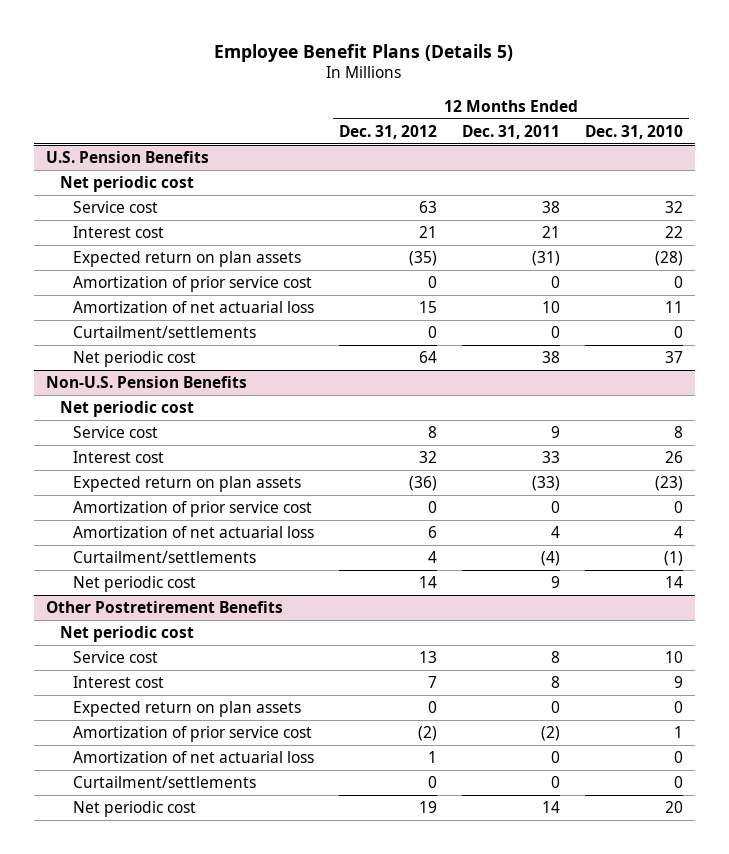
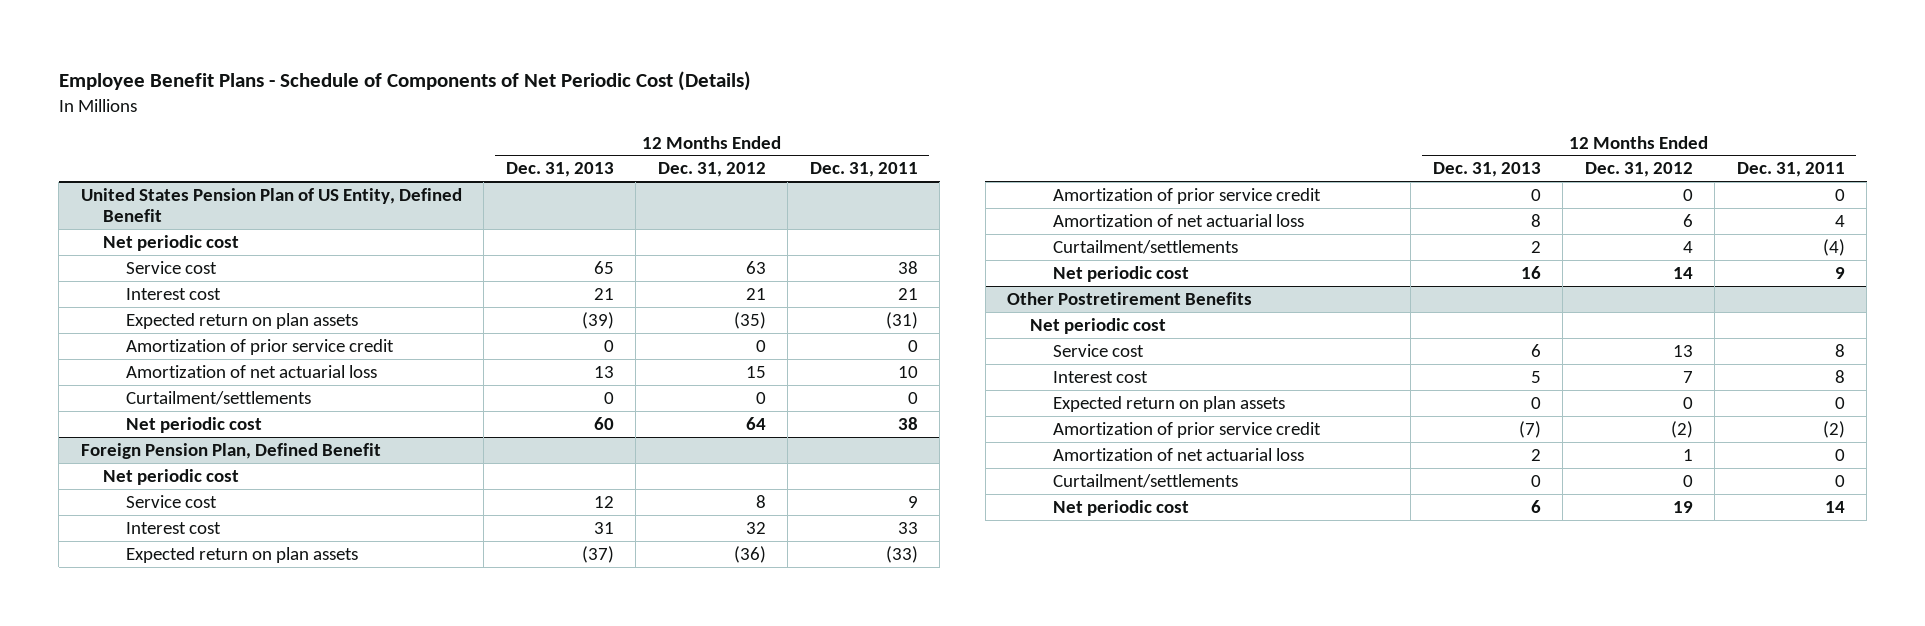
- Employee Benefit Plans (Details 5)
+ Employee Benefit Plans - Schedule of Components of Net Periodic Cost (Details)
- | 12 Months Ended Dec. 31, 2012 | 12 Months Ended Dec. 31, 2011 | 12 Months Ended Dec. 31, 2010
+ | 12 Months Ended Dec. 31, 2013 | 12 Months Ended Dec. 31, 2012 | 12 Months Ended Dec. 31, 2011
- U.S. Pension Benefits
+ United States Pension Plan of US Entity, Defined Benefit
- Amortization of prior service cost | 0 | 0 | 0
+ Amortization of prior service credit | 0 | 0 | 0
- Non-U.S. Pension Benefits
+ Foreign Pension Plan, Defined Benefit
- Amortization of prior service cost | 0 | 0 | 0
+ Amortization of prior service credit | 0 | 0 | 0
@ Other Postretirement Benefits
- Amortization of prior service cost | (2) | (2) | 1
+ Amortization of prior service credit | (7) | (2) | (2)

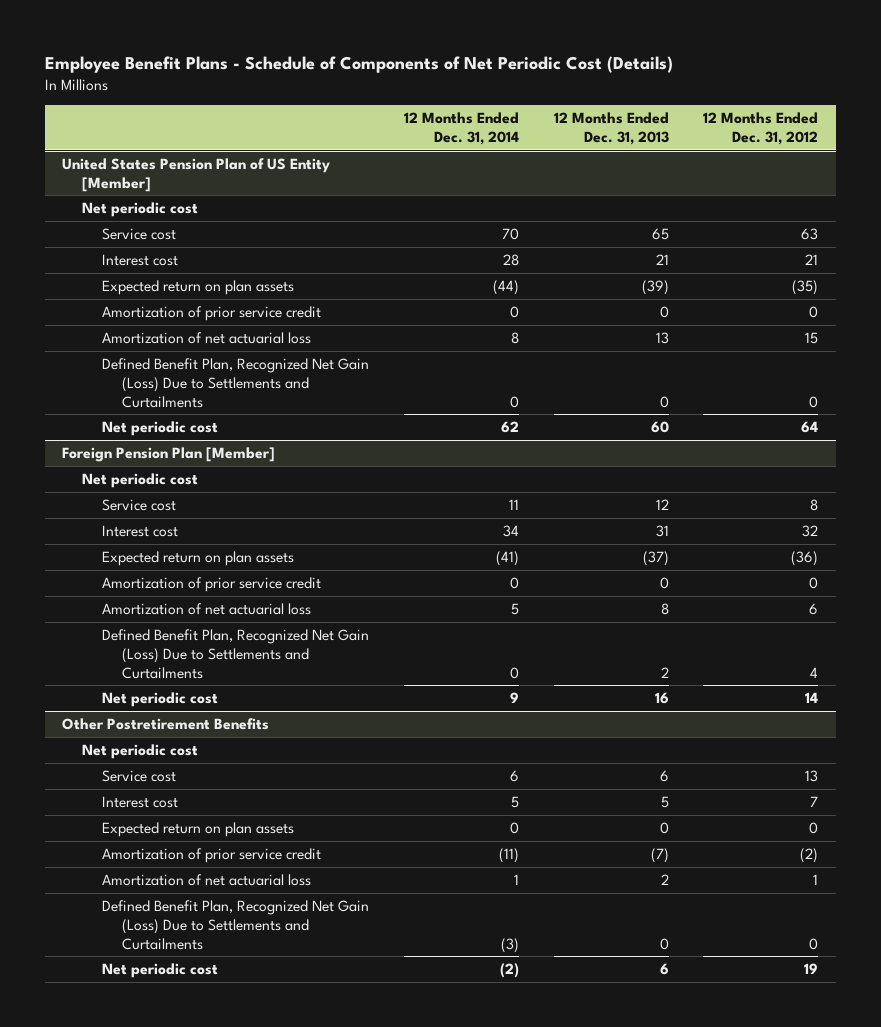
- | 12 Months Ended Dec. 31, 2013 | 12 Months Ended Dec. 31, 2012 | 12 Months Ended Dec. 31, 2011
+ | 12 Months Ended Dec. 31, 2014 | 12 Months Ended Dec. 31, 2013 | 12 Months Ended Dec. 31, 2012
- United States Pension Plan of US Entity, Defined Benefit
+ United States Pension Plan of US Entity [Member]
- Curtailment/settlements | 0 | 0 | 0
+ Defined Benefit Plan, Recognized Net Gain (Loss) Due to Settlements and Curtailments | 0 | 0 | 0
- Foreign Pension Plan, Defined Benefit
+ Foreign Pension Plan [Member]
- Curtailment/settlements | 2 | 4 | (4)
+ Defined Benefit Plan, Recognized Net Gain (Loss) Due to Settlements and Curtailments | 0 | 2 | 4
@ Other Postretirement Benefits
- Curtailment/settlements | 0 | 0 | 0
+ Defined Benefit Plan, Recognized Net Gain (Loss) Due to Settlements and Curtailments | (3) | 0 | 0

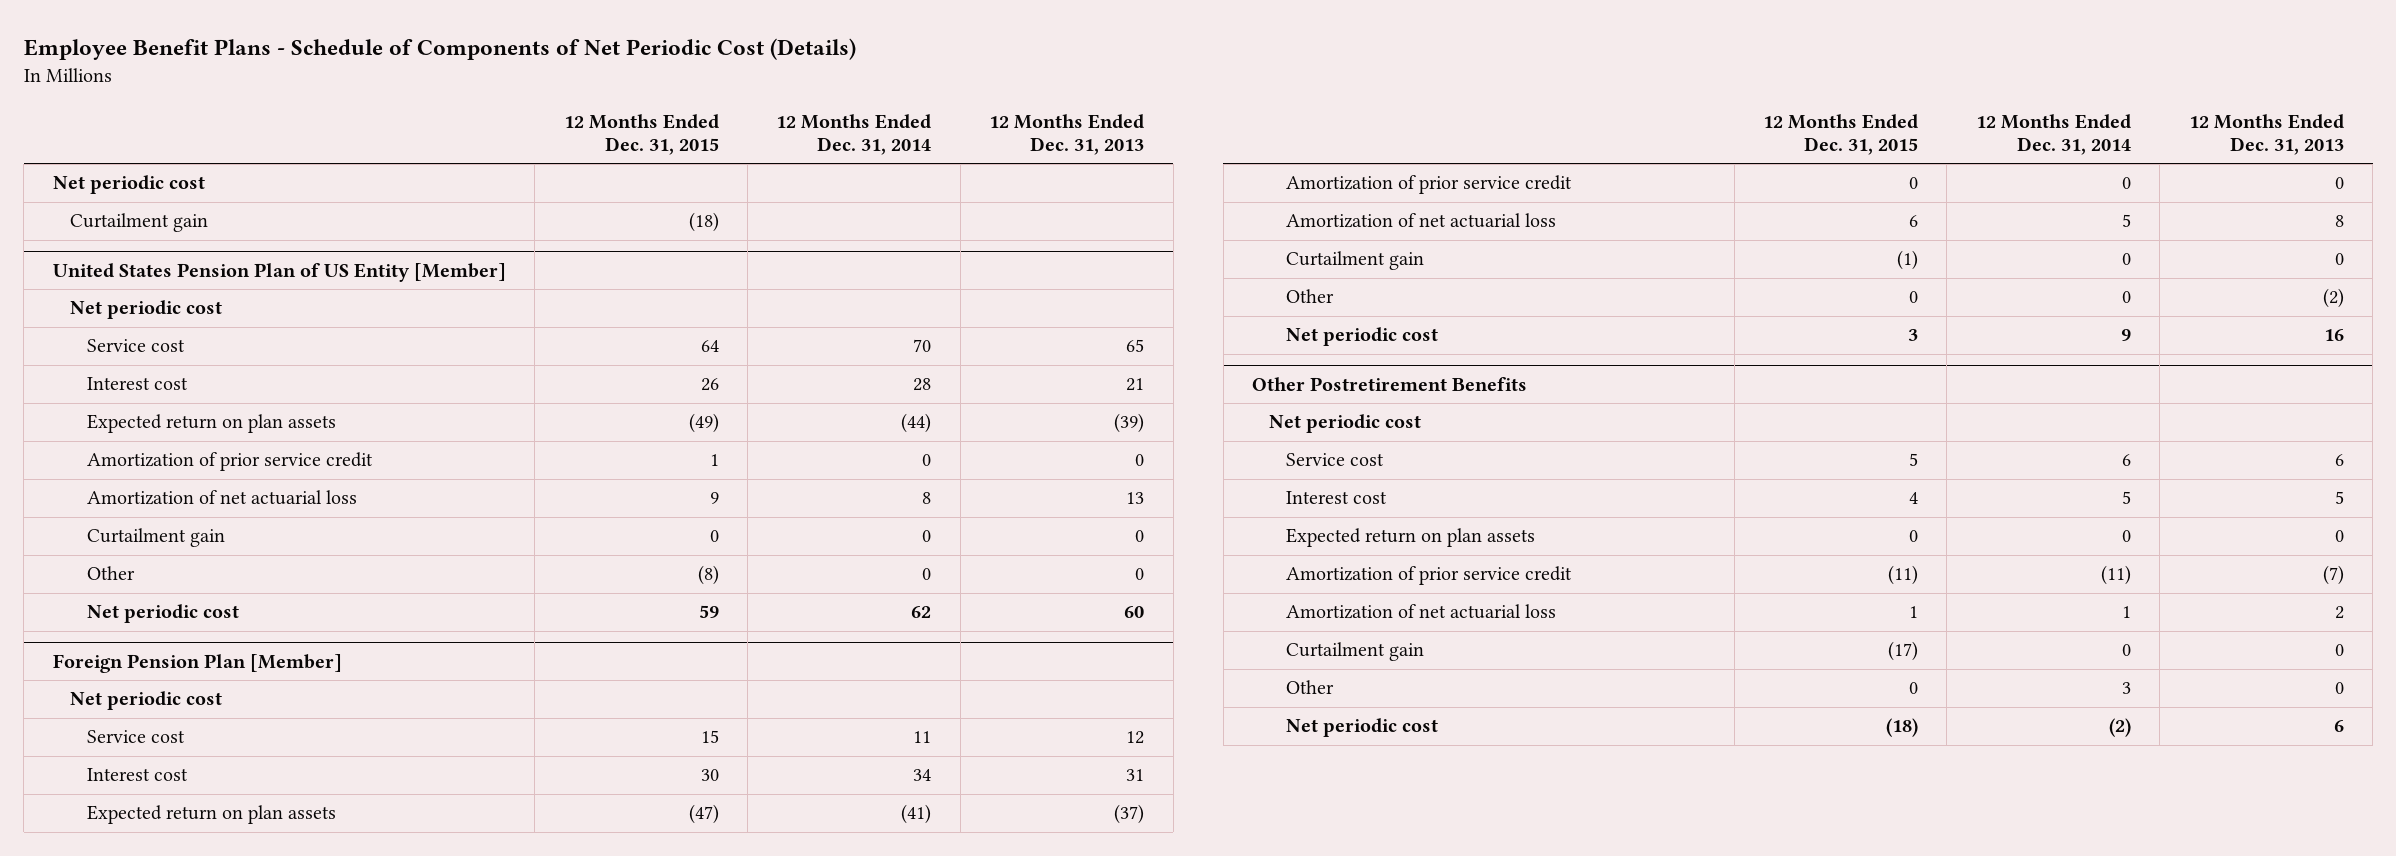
- | 12 Months Ended Dec. 31, 2014 | 12 Months Ended Dec. 31, 2013 | 12 Months Ended Dec. 31, 2012
+ | 12 Months Ended Dec. 31, 2015 | 12 Months Ended Dec. 31, 2014 | 12 Months Ended Dec. 31, 2013
+ Net periodic cost
+ Curtailment gain | (18) | |
@ United States Pension Plan of US Entity [Member]
- Defined Benefit Plan, Recognized Net Gain (Loss) Due to Settlements and Curtailments | 0 | 0 | 0
+ Curtailment gain | 0 | 0 | 0
+ Other | (8) | 0 | 0
@ Foreign Pension Plan [Member]
- Defined Benefit Plan, Recognized Net Gain (Loss) Due to Settlements and Curtailments | 0 | 2 | 4
+ Curtailment gain | (1) | 0 | 0
+ Other | 0 | 0 | (2)
@ Other Postretirement Benefits
- Defined Benefit Plan, Recognized Net Gain (Loss) Due to Settlements and Curtailments | (3) | 0 | 0
+ Curtailment gain | (17) | 0 | 0
+ Other | 0 | 3 | 0

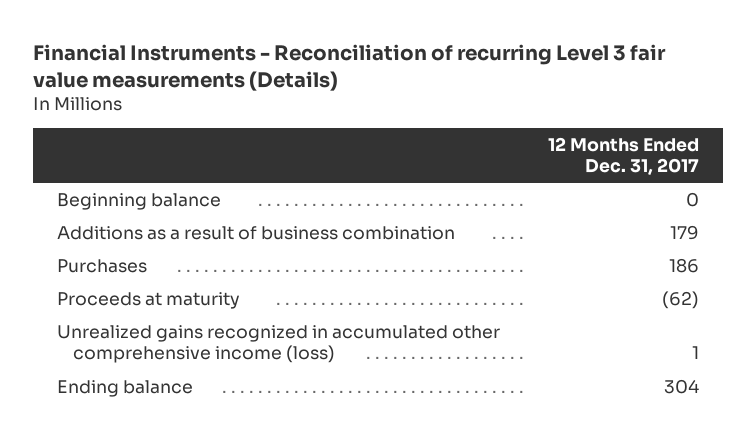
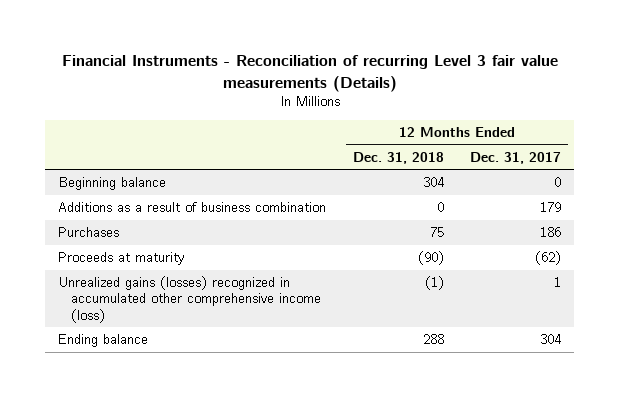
- | 12 Months Ended Dec. 31, 2017
+ | 12 Months Ended Dec. 31, 2018 | 12 Months Ended Dec. 31, 2017
- Unrealized gains recognized in accumulated other comprehensive income (loss) | 1
+ Unrealized gains (losses) recognized in accumulated other comprehensive income (loss) | (1) | 1

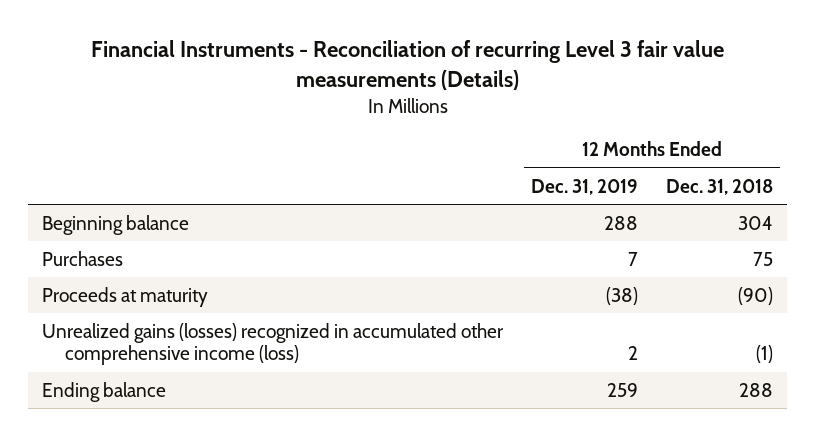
- | 12 Months Ended Dec. 31, 2018 | 12 Months Ended Dec. 31, 2017
+ | 12 Months Ended Dec. 31, 2019 | 12 Months Ended Dec. 31, 2018
- Additions as a result of business combination | 0 | 179

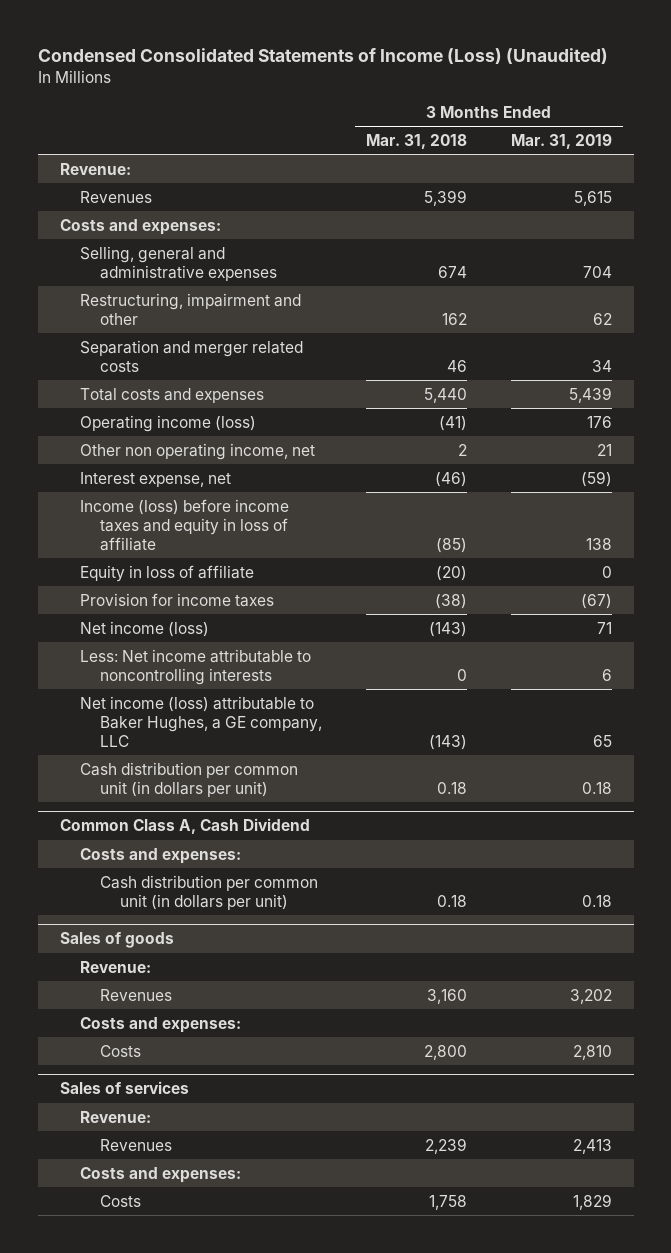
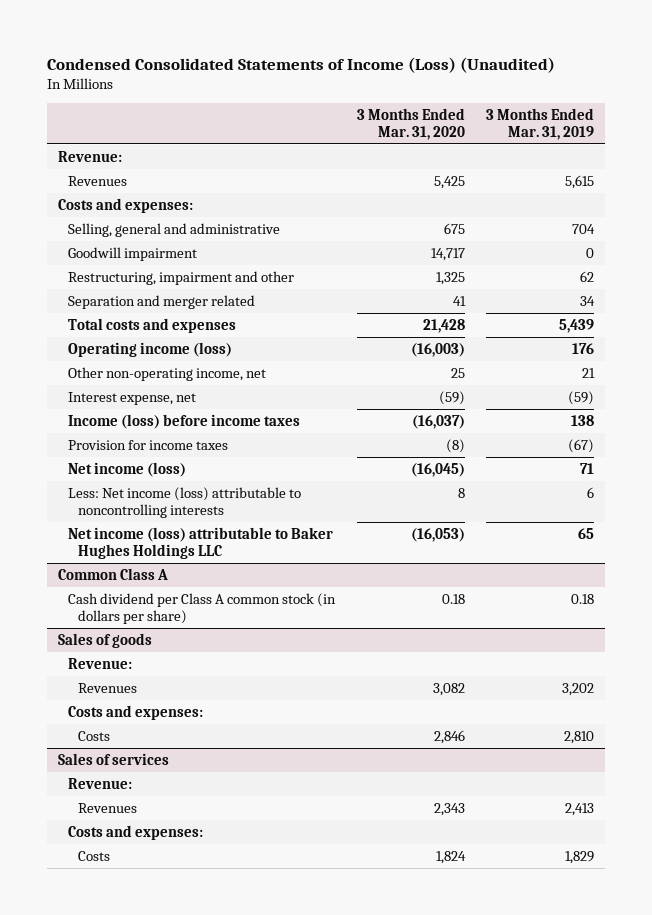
- | 3 Months Ended Mar. 31, 2018 | 3 Months Ended Mar. 31, 2019
+ | 3 Months Ended Mar. 31, 2020 | 3 Months Ended Mar. 31, 2019
- Selling, general and administrative expenses | 674 | 704
+ Selling, general and administrative | 675 | 704
+ Goodwill impairment | 14,717 | 0
- Separation and merger related costs | 46 | 34
+ Separation and merger related | 41 | 34
- Other non operating income, net | 2 | 21
+ Other non-operating income, net | 25 | 21
- Income (loss) before income taxes and equity in loss of affiliate | (85) | 138
- Equity in loss of affiliate | (20) | 0
+ Income (loss) before income taxes | (16,037) | 138
- Less: Net income attributable to noncontrolling interests | 0 | 6
- Net income (loss) attributable to Baker Hughes, a GE company, LLC | (143) | 65
- Cash distribution per common unit (in dollars per unit) | 0.18 | 0.18
- Common Class A, Cash Dividend
- Costs and expenses:
- Cash distribution per common unit (in dollars per unit) | 0.18 | 0.18
+ Less: Net income (loss) attributable to noncontrolling interests | 8 | 6
+ Net income (loss) attributable to Baker Hughes Holdings LLC | (16,053) | 65
+ Common Class A
+ Cash dividend per Class A common stock (in dollars per share) | 0.18 | 0.18

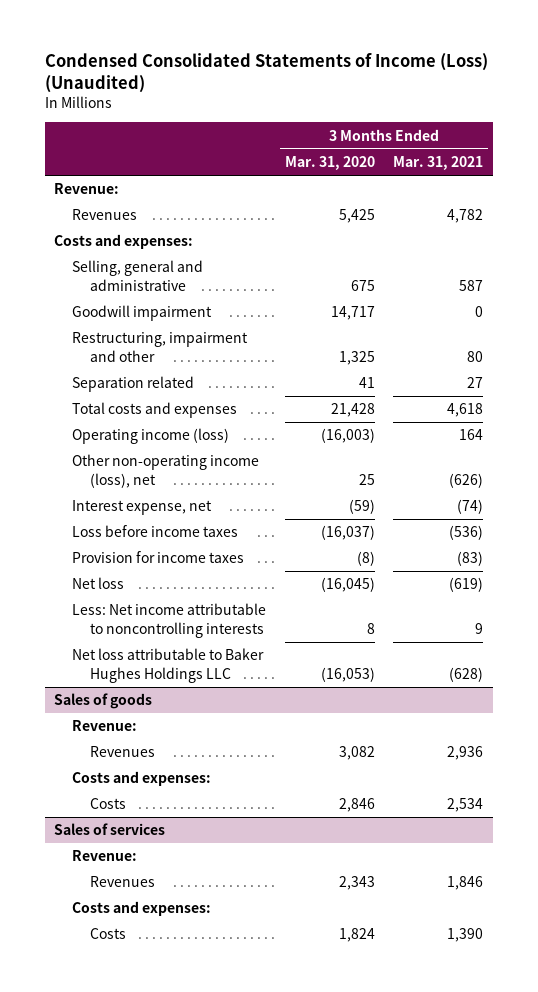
- | 3 Months Ended Mar. 31, 2020 | 3 Months Ended Mar. 31, 2019
+ | 3 Months Ended Mar. 31, 2020 | 3 Months Ended Mar. 31, 2021
- Separation and merger related | 41 | 34
+ Separation related | 41 | 27
- Other non-operating income, net | 25 | 21
+ Other non-operating income (loss), net | 25 | (626)
- Income (loss) before income taxes | (16,037) | 138
+ Loss before income taxes | (16,037) | (536)
- Net income (loss) | (16,045) | 71
- Less: Net income (loss) attributable to noncontrolling interests | 8 | 6
- Net income (loss) attributable to Baker Hughes Holdings LLC | (16,053) | 65
- Common Class A
- Cash dividend per Class A common stock (in dollars per share) | 0.18 | 0.18
+ Net loss | (16,045) | (619)
+ Less: Net income attributable to noncontrolling interests | 8 | 9
+ Net loss attributable to Baker Hughes Holdings LLC | (16,053) | (628)

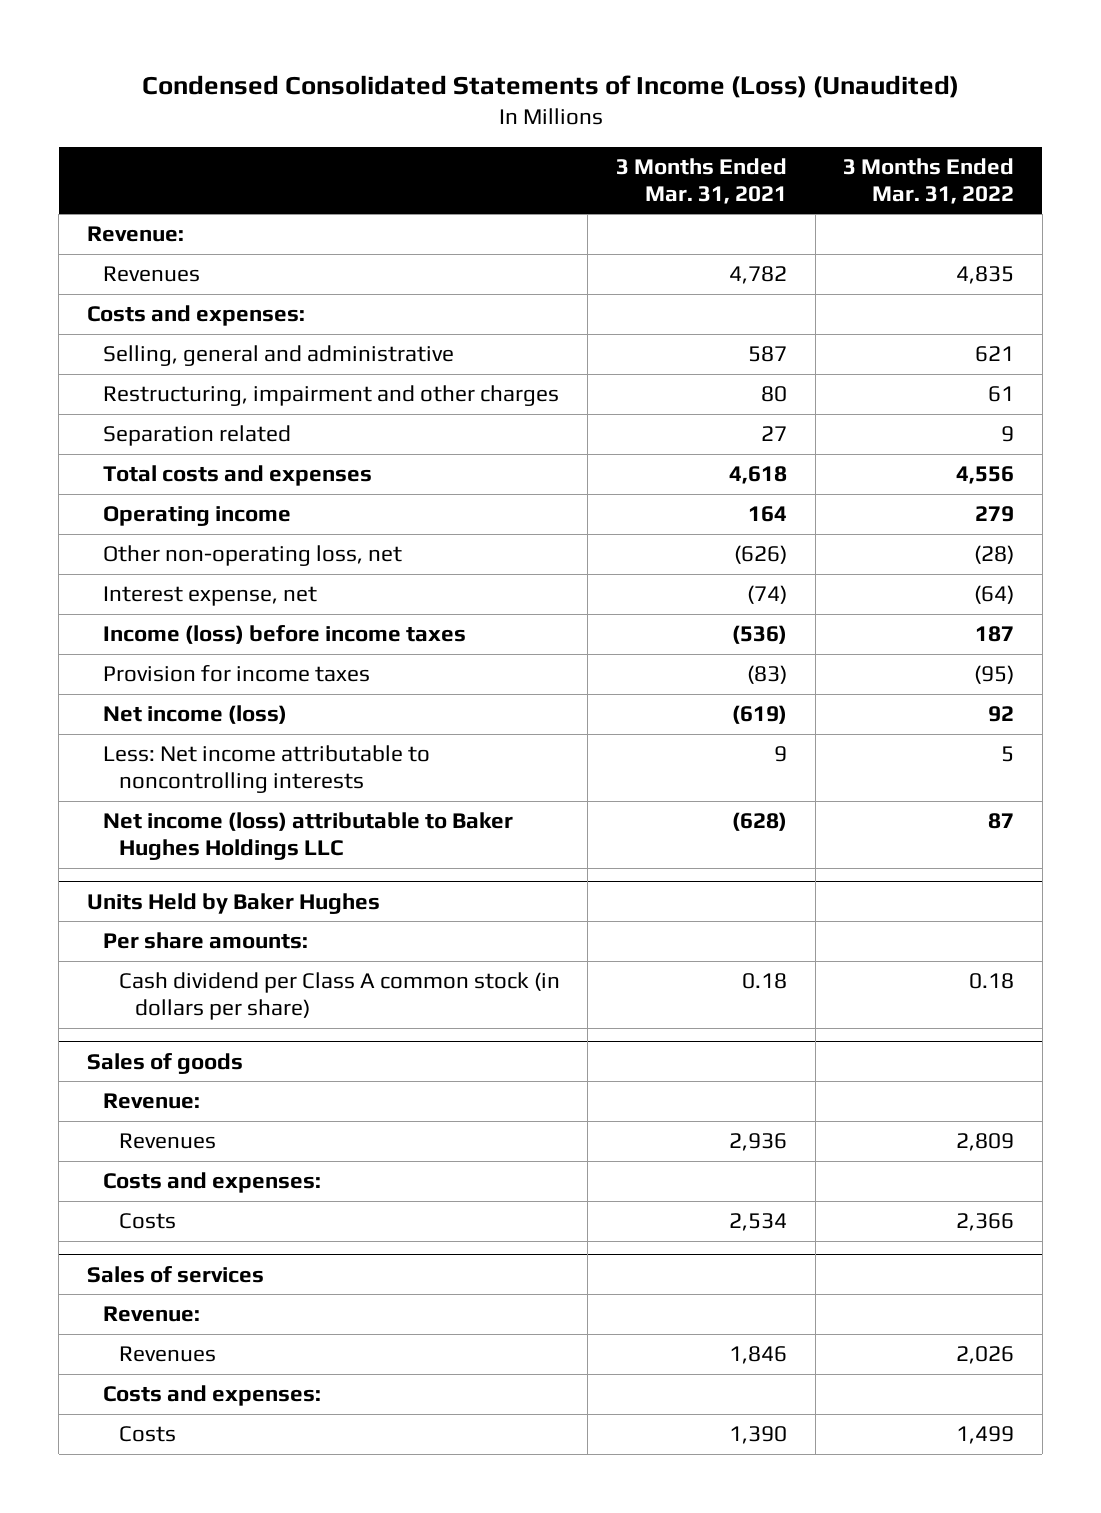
- | 3 Months Ended Mar. 31, 2020 | 3 Months Ended Mar. 31, 2021
+ | 3 Months Ended Mar. 31, 2021 | 3 Months Ended Mar. 31, 2022
- Goodwill impairment | 14,717 | 0
- Restructuring, impairment and other | 1,325 | 80
+ Restructuring, impairment and other charges | 80 | 61
- Operating income (loss) | (16,003) | 164
- Other non-operating income (loss), net | 25 | (626)
+ Operating income | 164 | 279
+ Other non-operating loss, net | (626) | (28)
- Loss before income taxes | (16,037) | (536)
+ Income (loss) before income taxes | (536) | 187
- Net loss | (16,045) | (619)
+ Net income (loss) | (619) | 92
- Net loss attributable to Baker Hughes Holdings LLC | (16,053) | (628)
+ Net income (loss) attributable to Baker Hughes Holdings LLC | (628) | 87
+ Units Held by Baker Hughes
+ Per share amounts:
+ Cash dividend per Class A common stock (in dollars per share) | 0.18 | 0.18

